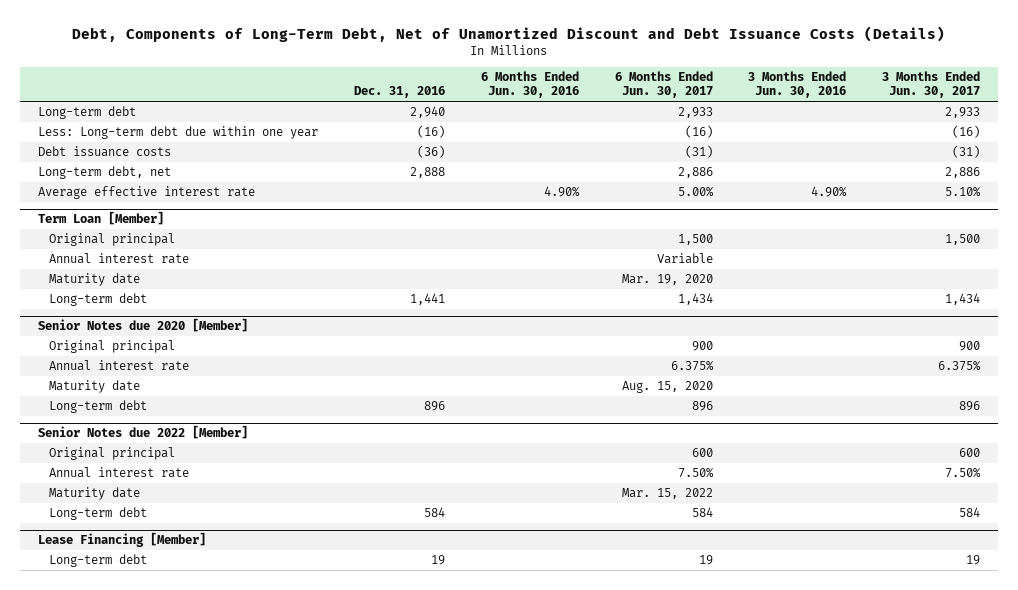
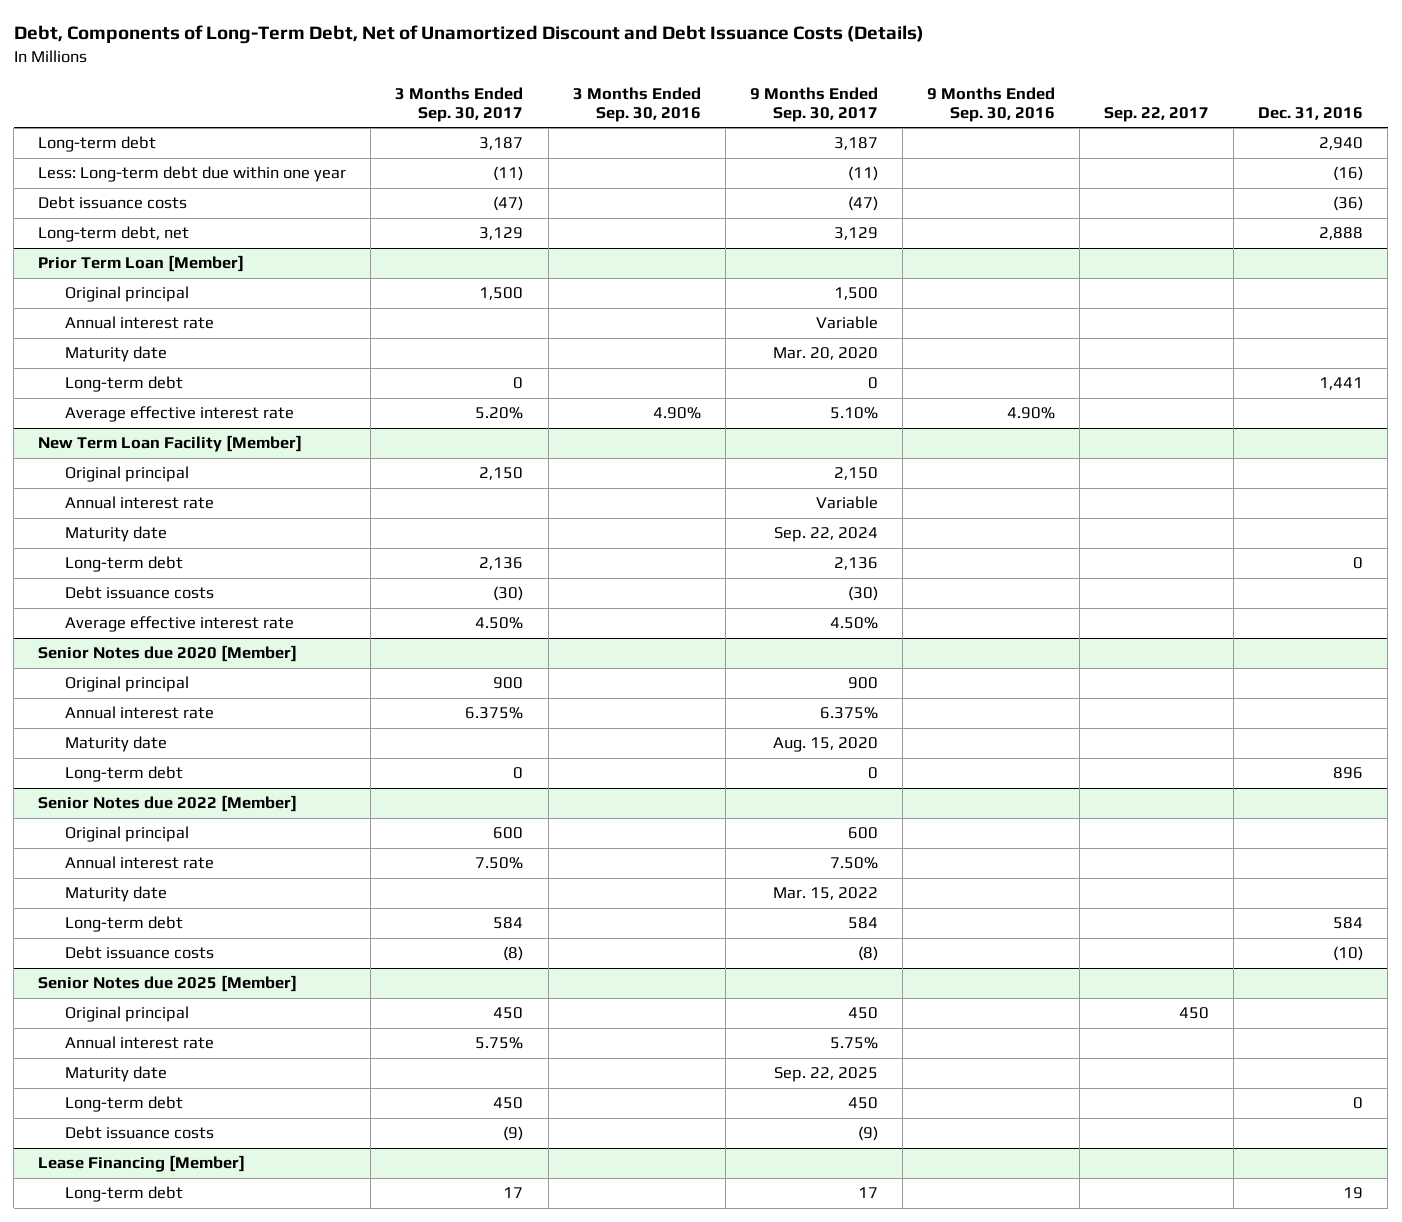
- | Dec. 31, 2016 | 6 Months Ended Jun. 30, 2016 | 6 Months Ended Jun. 30, 2017 | 3 Months Ended Jun. 30, 2016 | 3 Months Ended Jun. 30, 2017
+ | 3 Months Ended Sep. 30, 2017 | 3 Months Ended Sep. 30, 2016 | 9 Months Ended Sep. 30, 2017 | 9 Months Ended Sep. 30, 2016 | Sep. 22, 2017 | Dec. 31, 2016
- Average effective interest rate | | 4.90% | 5.00% | 4.90% | 5.10%
- Term Loan [Member]
+ Prior Term Loan [Member]
+ Average effective interest rate | 5.20% | 4.90% | 5.10% | 4.90% | |
+ New Term Loan Facility [Member]
+ Original principal | 2,150 | | 2,150 | | |
+ Annual interest rate | | | Variable | | |
+ Maturity date | | | Sep. 22, 2024 | | |
+ Long-term debt | 2,136 | | 2,136 | | | 0
+ Debt issuance costs | (30) | | (30) | | |
+ Average effective interest rate | 4.50% | | 4.50% | | |
@ Senior Notes due 2022 [Member]
+ Debt issuance costs | (8) | | (8) | | | (10)
+ Senior Notes due 2025 [Member]
+ Original principal | 450 | | 450 | | 450 |
+ Annual interest rate | 5.75% | | 5.75% | | |
+ Maturity date | | | Sep. 22, 2025 | | |
+ Long-term debt | 450 | | 450 | | | 0
+ Debt issuance costs | (9) | | (9) | | |

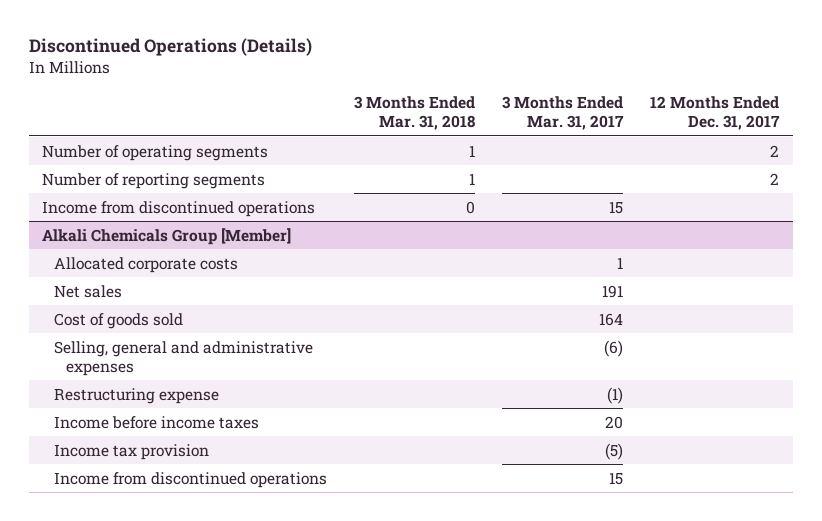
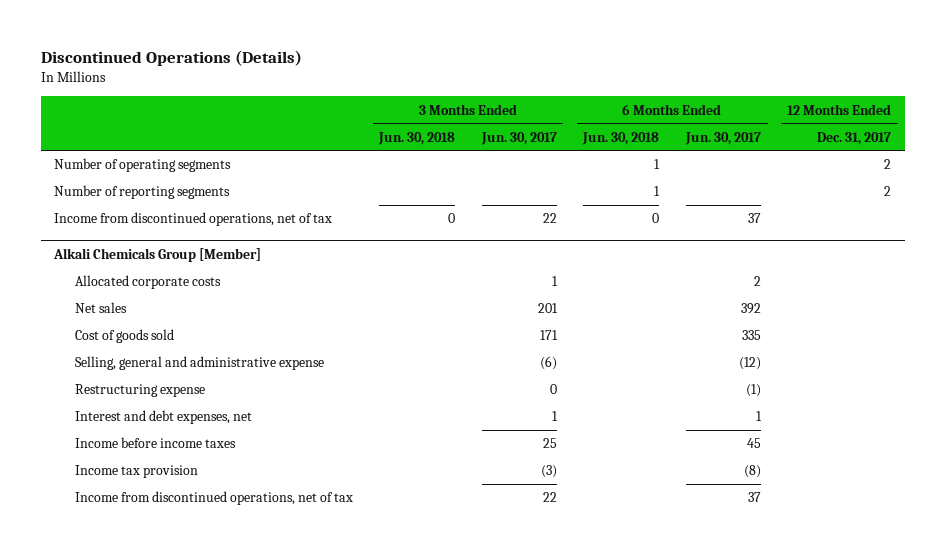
- | 3 Months Ended Mar. 31, 2018 | 3 Months Ended Mar. 31, 2017 | 12 Months Ended Dec. 31, 2017
+ | 3 Months Ended Jun. 30, 2018 | 3 Months Ended Jun. 30, 2017 | 6 Months Ended Jun. 30, 2018 | 6 Months Ended Jun. 30, 2017 | 12 Months Ended Dec. 31, 2017
- Income from discontinued operations | 0 | 15 |
+ Income from discontinued operations, net of tax | 0 | 22 | 0 | 37 |
@ Alkali Chemicals Group [Member]
- Selling, general and administrative expenses | | (6) |
+ Selling, general and administrative expense | | (6) | | (12) |
+ Interest and debt expenses, net | | 1 | | 1 |
- Income from discontinued operations | | 15 |
+ Income from discontinued operations, net of tax | | 22 | | 37 |

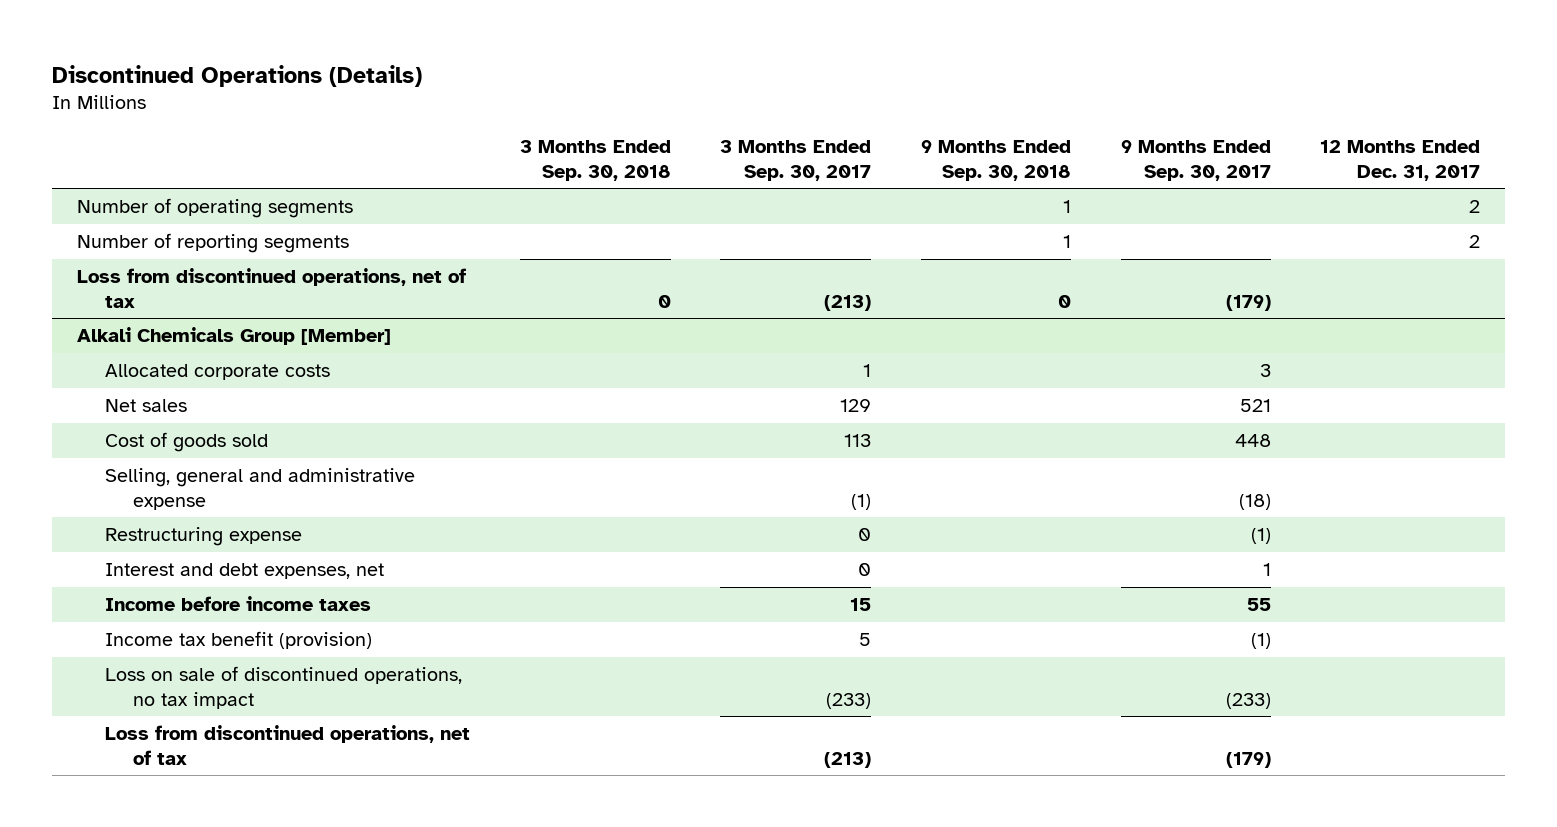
- | 3 Months Ended Jun. 30, 2018 | 3 Months Ended Jun. 30, 2017 | 6 Months Ended Jun. 30, 2018 | 6 Months Ended Jun. 30, 2017 | 12 Months Ended Dec. 31, 2017
+ | 3 Months Ended Sep. 30, 2018 | 3 Months Ended Sep. 30, 2017 | 9 Months Ended Sep. 30, 2018 | 9 Months Ended Sep. 30, 2017 | 12 Months Ended Dec. 31, 2017
- Income from discontinued operations, net of tax | 0 | 22 | 0 | 37 |
+ Loss from discontinued operations, net of tax | 0 | (213) | 0 | (179) |
@ Alkali Chemicals Group [Member]
- Income tax provision | | (3) | | (8) |
- Income from discontinued operations, net of tax | | 22 | | 37 |
+ Income tax benefit (provision) | | 5 | | (1) |
+ Loss on sale of discontinued operations, no tax impact | | (233) | | (233) |
+ Loss from discontinued operations, net of tax | | (213) | | (179) |

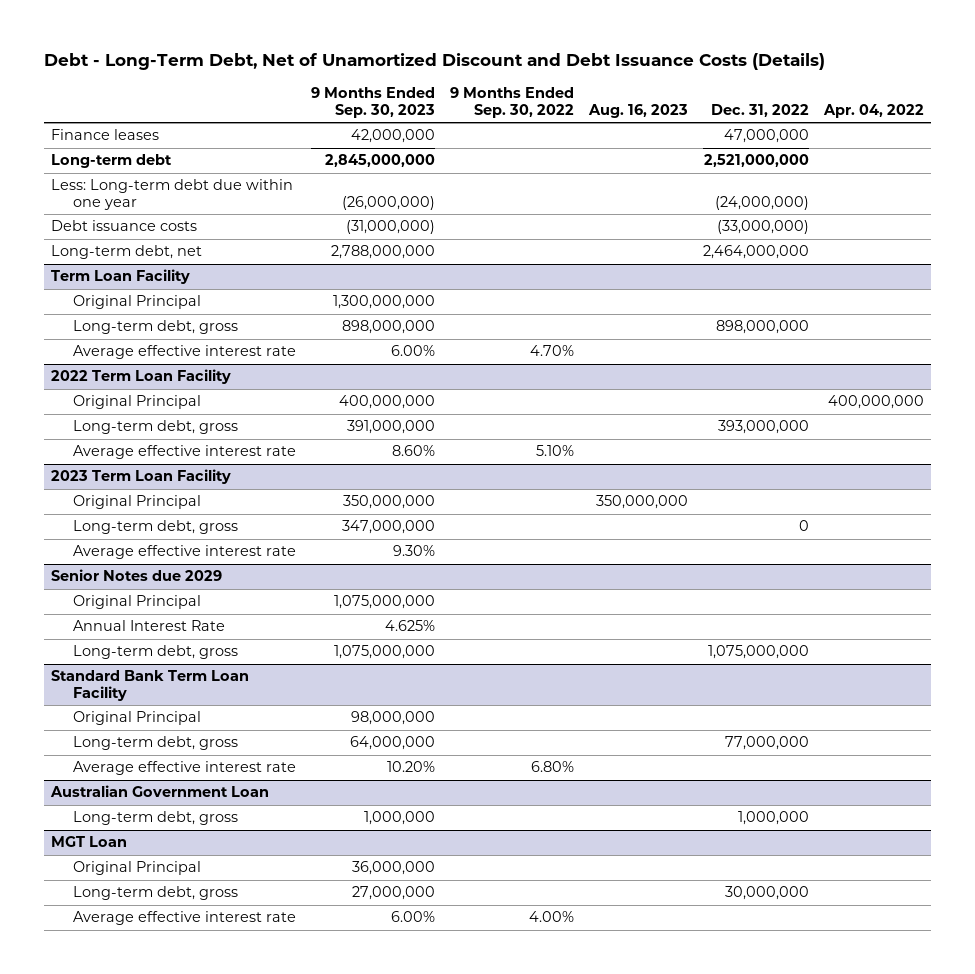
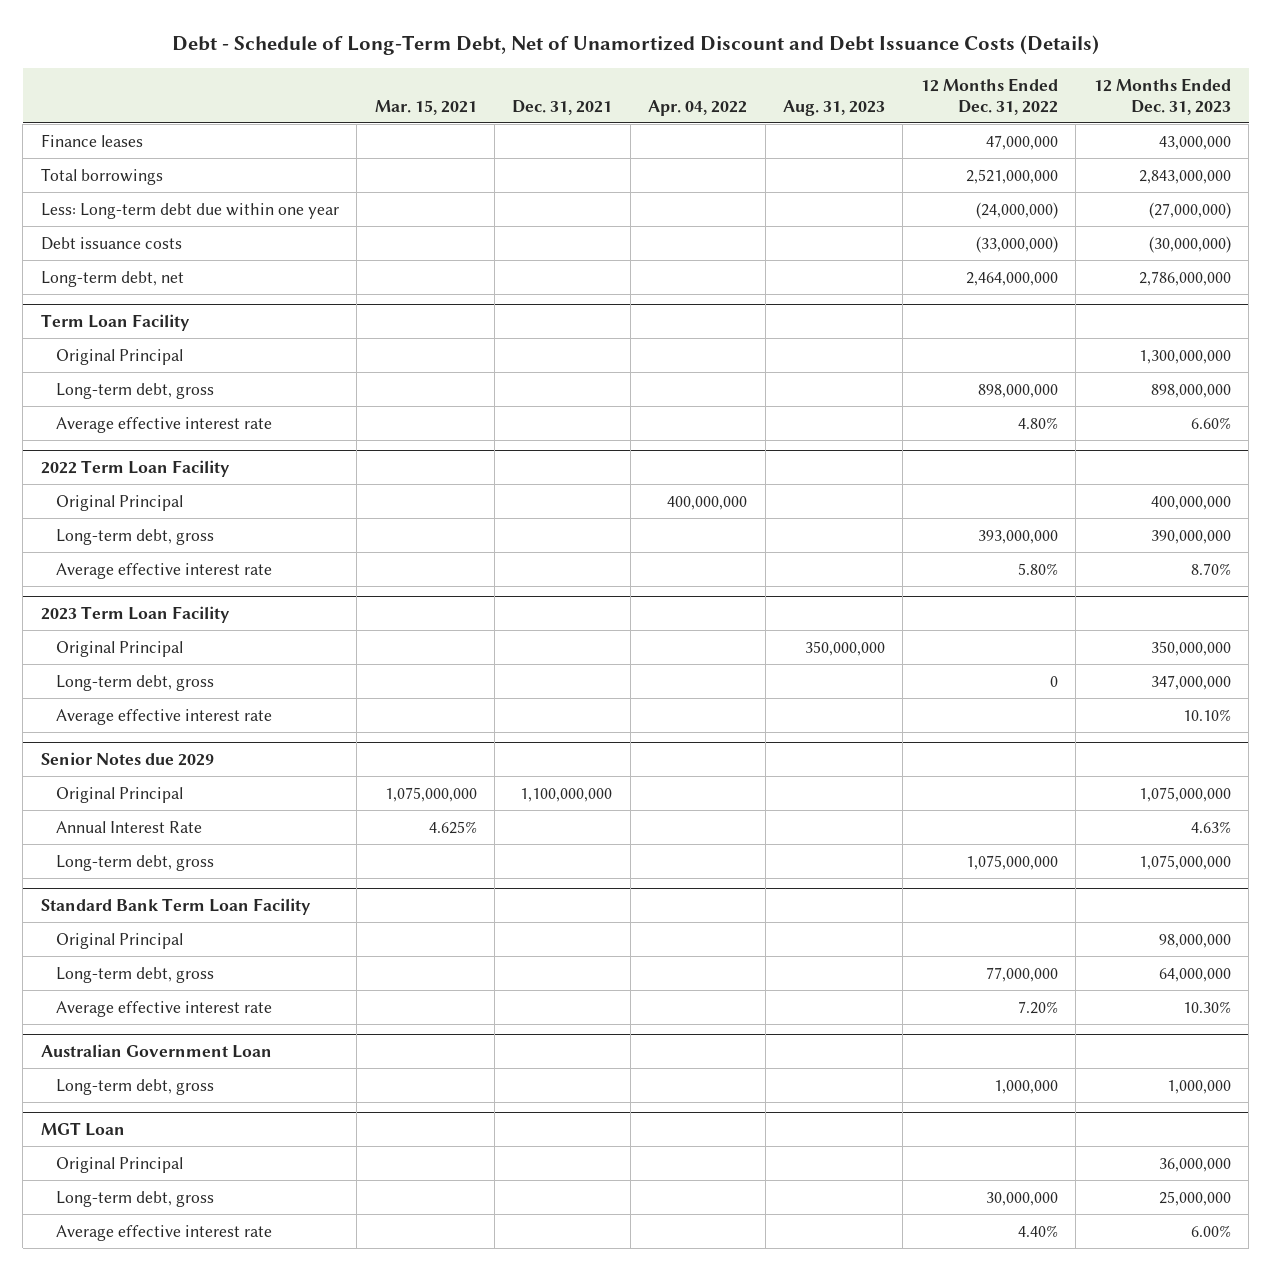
- Debt - Long-Term Debt, Net of Unamortized Discount and Debt Issuance Costs (Details)
+ Debt - Schedule of Long-Term Debt, Net of Unamortized Discount and Debt Issuance Costs (Details)
- | 9 Months Ended Sep. 30, 2023 | 9 Months Ended Sep. 30, 2022 | Aug. 16, 2023 | Dec. 31, 2022 | Apr. 04, 2022
+ | Mar. 15, 2021 | Dec. 31, 2021 | Apr. 04, 2022 | Aug. 31, 2023 | 12 Months Ended Dec. 31, 2022 | 12 Months Ended Dec. 31, 2023
- Long-term debt | 2,845,000,000 | | | 2,521,000,000 |
+ Total borrowings | | | | | 2,521,000,000 | 2,843,000,000

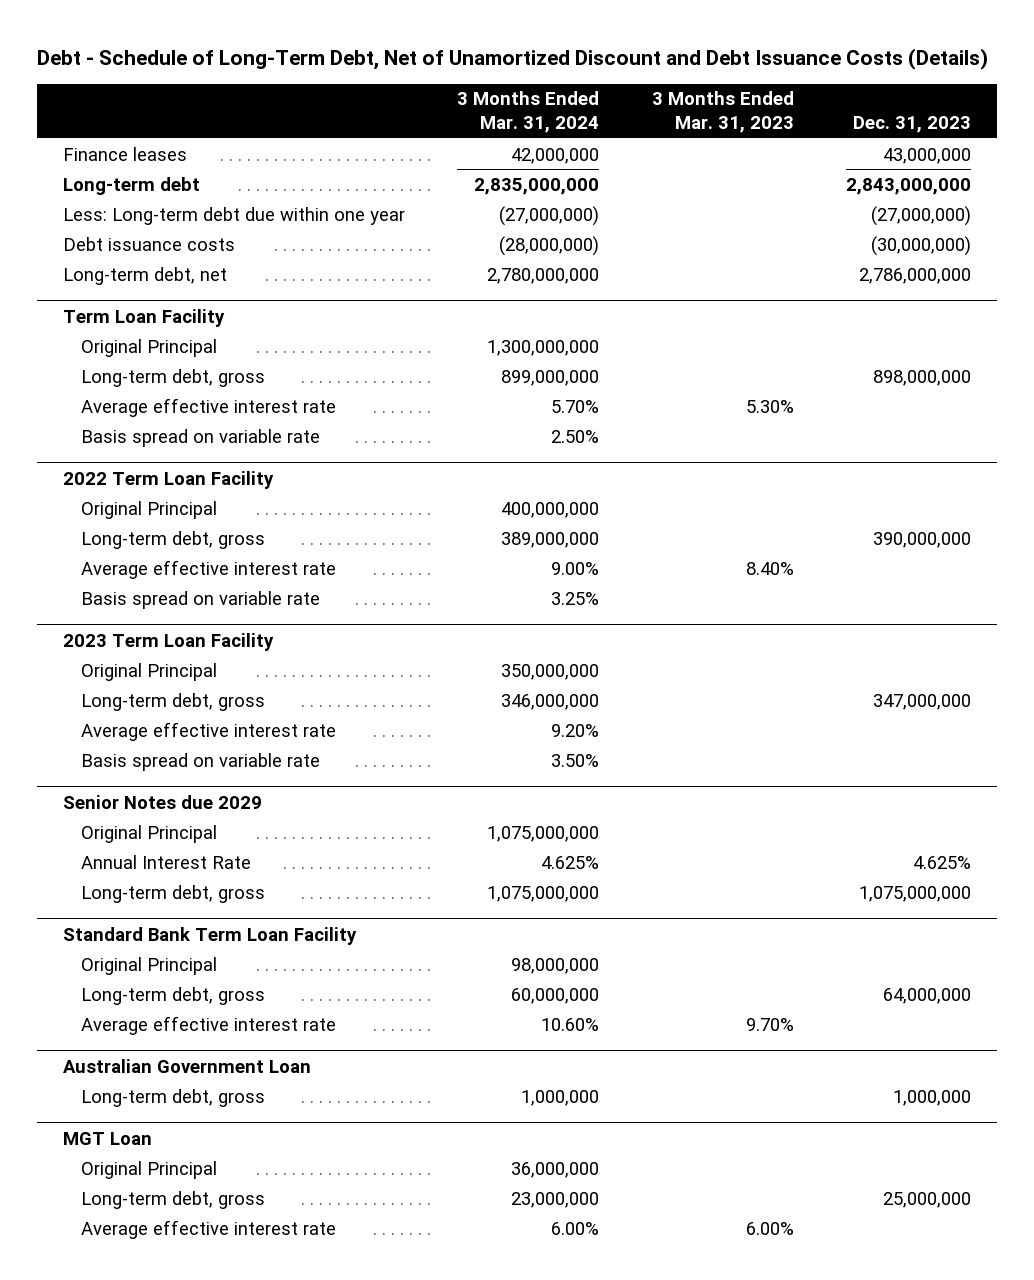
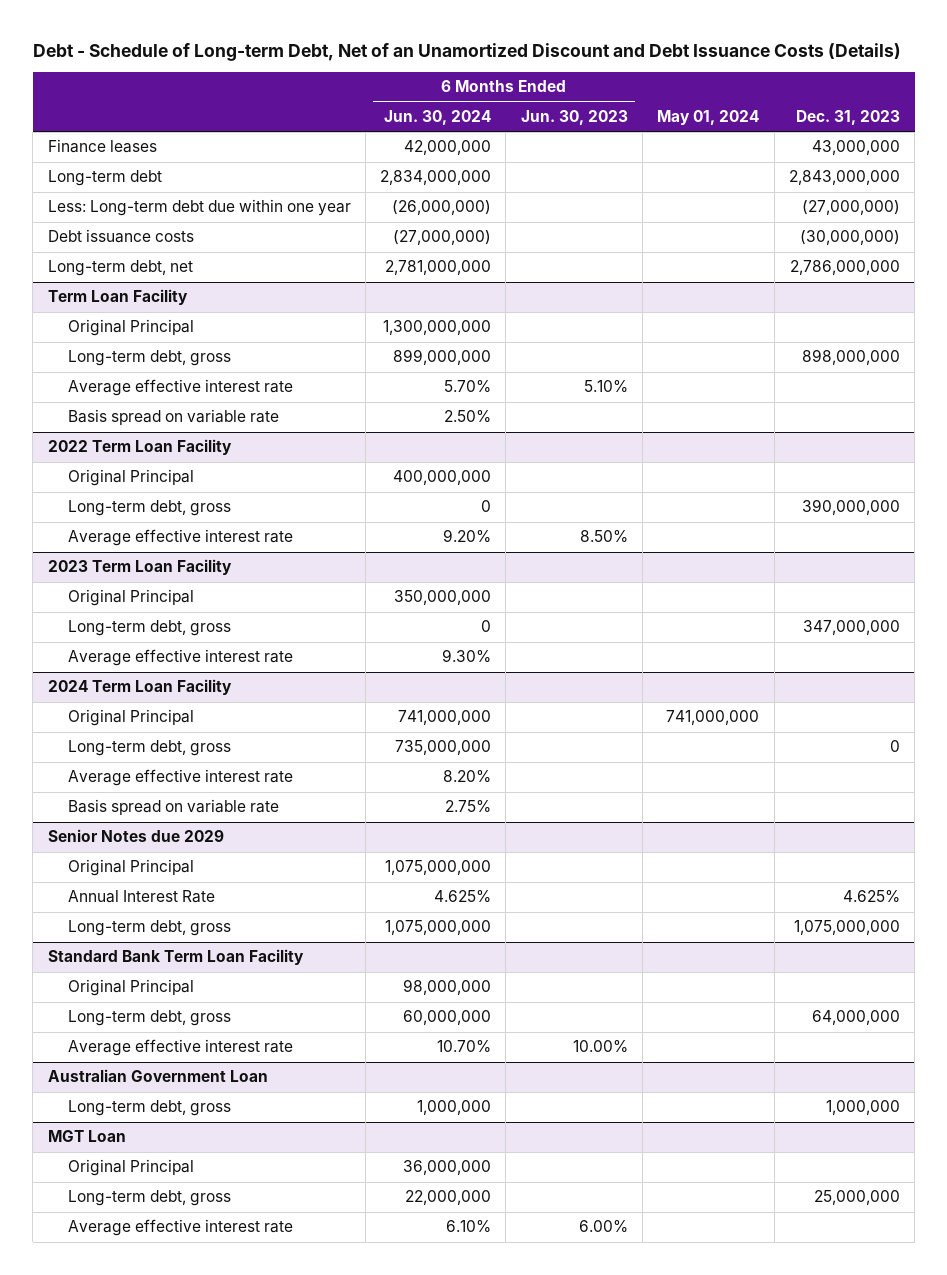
- Debt - Schedule of Long-Term Debt, Net of Unamortized Discount and Debt Issuance Costs (Details)
+ Debt - Schedule of Long-term Debt, Net of an Unamortized Discount and Debt Issuance Costs (Details)
- | 3 Months Ended Mar. 31, 2024 | 3 Months Ended Mar. 31, 2023 | Dec. 31, 2023
+ | 6 Months Ended Jun. 30, 2024 | 6 Months Ended Jun. 30, 2023 | May 01, 2024 | Dec. 31, 2023
@ 2022 Term Loan Facility
- Basis spread on variable rate | 3.25% | |
@ 2023 Term Loan Facility
- Basis spread on variable rate | 3.50% | |
+ 2024 Term Loan Facility
+ Original Principal | 741,000,000 | | 741,000,000 |
+ Long-term debt, gross | 735,000,000 | | | 0
+ Average effective interest rate | 8.20% | | |
+ Basis spread on variable rate | 2.75% | | |

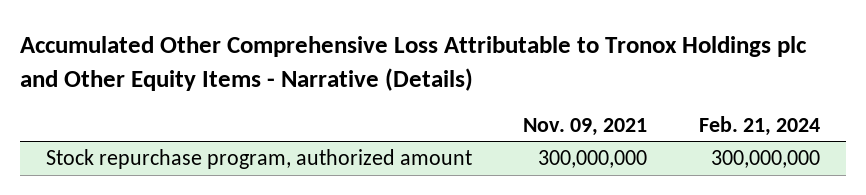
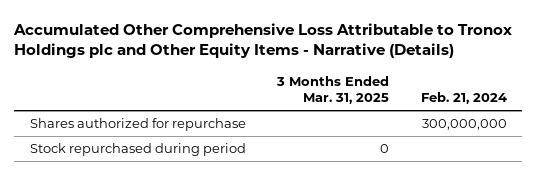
- | Nov. 09, 2021 | Feb. 21, 2024
+ | 3 Months Ended Mar. 31, 2025 | Feb. 21, 2024
- Stock repurchase program, authorized amount | 300,000,000 | 300,000,000
+ Shares authorized for repurchase | | 300,000,000
+ Stock repurchased during period | 0 |

